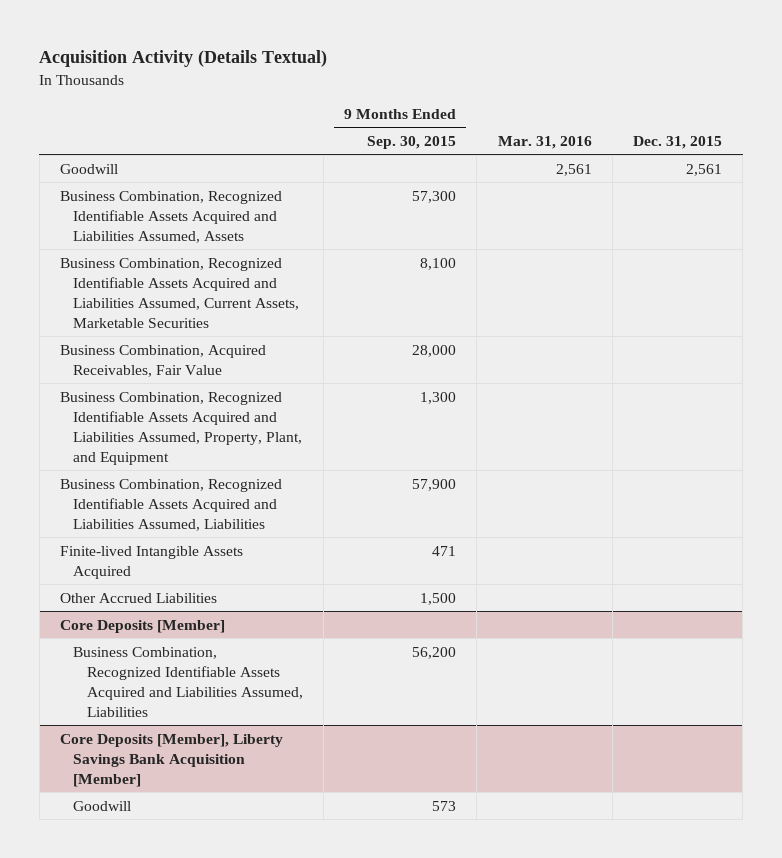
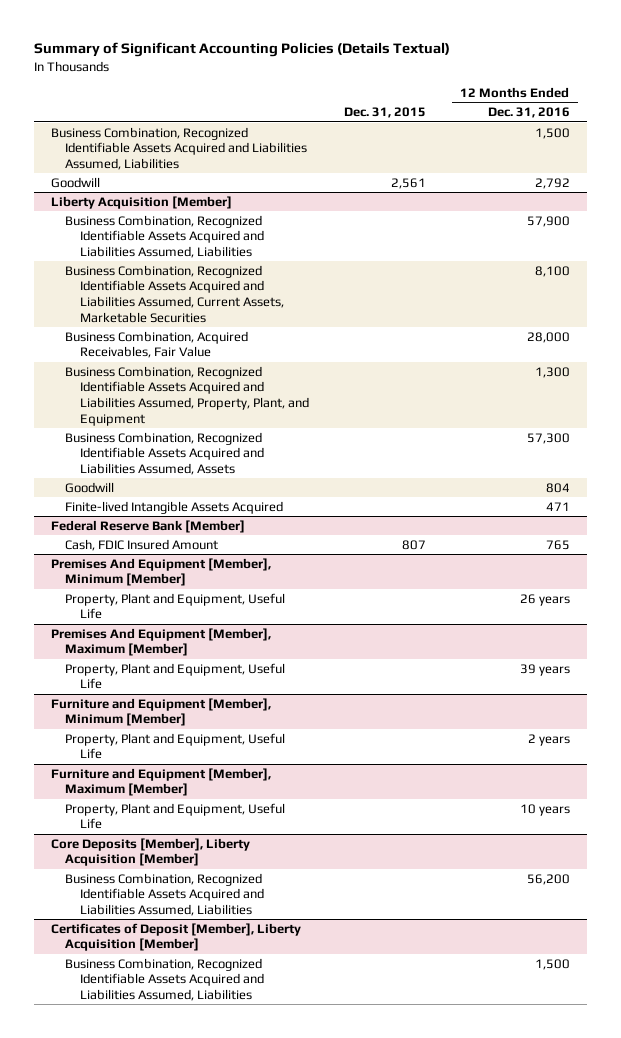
- Acquisition Activity (Details Textual)
+ Summary of Significant Accounting Policies (Details Textual)
- | 9 Months Ended Sep. 30, 2015 | Mar. 31, 2016 | Dec. 31, 2015
+ | Dec. 31, 2015 | 12 Months Ended Dec. 31, 2016
- Business Combination, Recognized Identifiable Assets Acquired and Liabilities Assumed, Assets | 57,300 | |
- Business Combination, Recognized Identifiable Assets Acquired and Liabilities Assumed, Current Assets, Marketable Securities | 8,100 | |
- Business Combination, Acquired Receivables, Fair Value | 28,000 | |
- Business Combination, Recognized Identifiable Assets Acquired and Liabilities Assumed, Property, Plant, and Equipment | 1,300 | |
- Finite-lived Intangible Assets Acquired | 471 | |
- Other Accrued Liabilities | 1,500 | |
- Core Deposits [Member]
- Business Combination, Recognized Identifiable Assets Acquired and Liabilities Assumed, Liabilities | 56,200 | |
- Core Deposits [Member], Liberty Savings Bank Acquisition [Member]
- Goodwill | 573 | |
moved down: Goodwill | 2,561 | 2,792
+ Liberty Acquisition [Member]
+ Business Combination, Recognized Identifiable Assets Acquired and Liabilities Assumed, Liabilities | | 57,900
+ Business Combination, Recognized Identifiable Assets Acquired and Liabilities Assumed, Current Assets, Marketable Securities | | 8,100
+ Business Combination, Acquired Receivables, Fair Value | | 28,000
+ Business Combination, Recognized Identifiable Assets Acquired and Liabilities Assumed, Property, Plant, and Equipment | | 1,300
+ Business Combination, Recognized Identifiable Assets Acquired and Liabilities Assumed, Assets | | 57,300
+ Goodwill | | 804
+ Finite-lived Intangible Assets Acquired | | 471
+ Federal Reserve Bank [Member]
+ Cash, FDIC Insured Amount | 807 | 765
+ Premises And Equipment [Member], Minimum [Member]
+ Property, Plant and Equipment, Useful Life | | 26 years
+ Premises And Equipment [Member], Maximum [Member]
+ Property, Plant and Equipment, Useful Life | | 39 years
+ Furniture and Equipment [Member], Minimum [Member]
+ Property, Plant and Equipment, Useful Life | | 2 years
+ Furniture and Equipment [Member], Maximum [Member]
+ Property, Plant and Equipment, Useful Life | | 10 years
+ Core Deposits [Member], Liberty Acquisition [Member]
+ Business Combination, Recognized Identifiable Assets Acquired and Liabilities Assumed, Liabilities | | 56,200
+ Certificates of Deposit [Member], Liberty Acquisition [Member]
+ Business Combination, Recognized Identifiable Assets Acquired and Liabilities Assumed, Liabilities | | 1,500

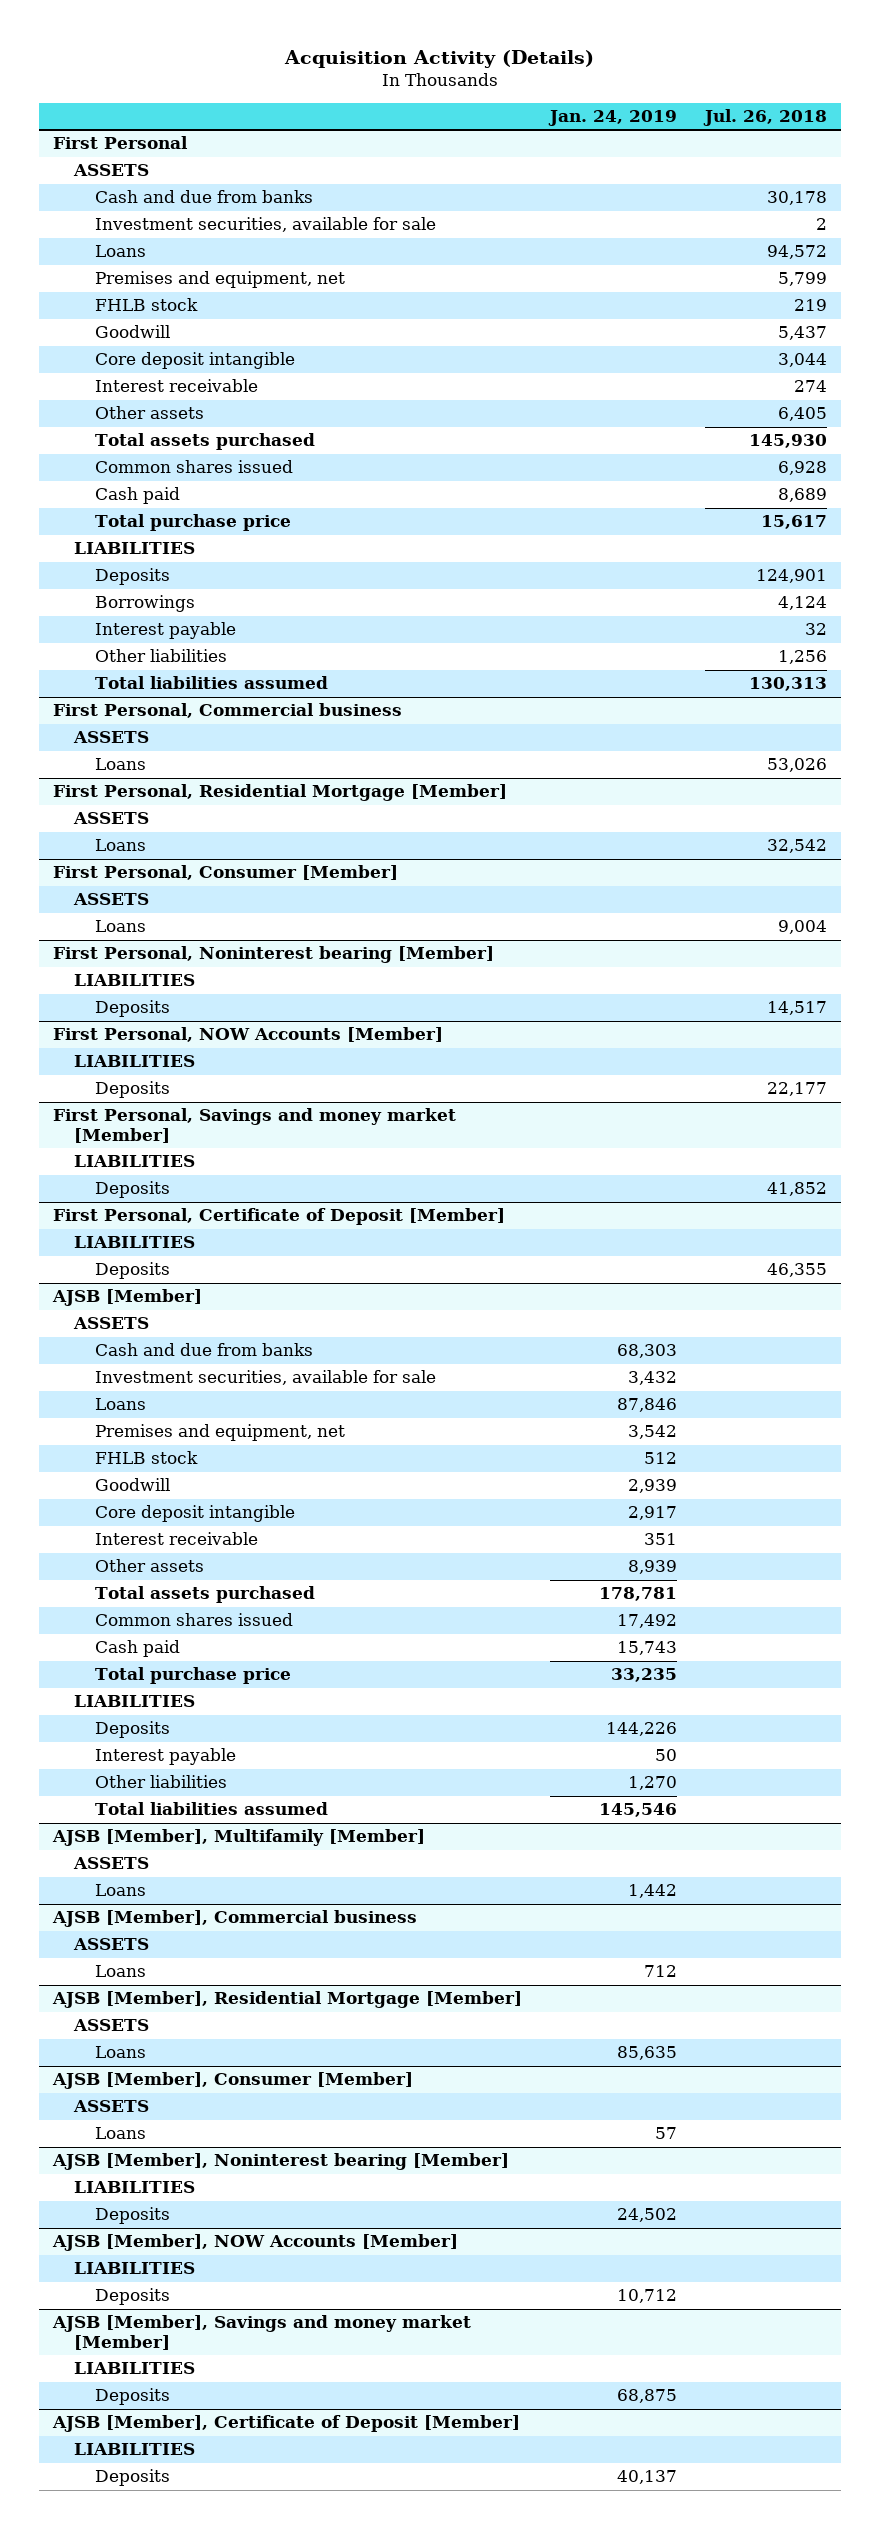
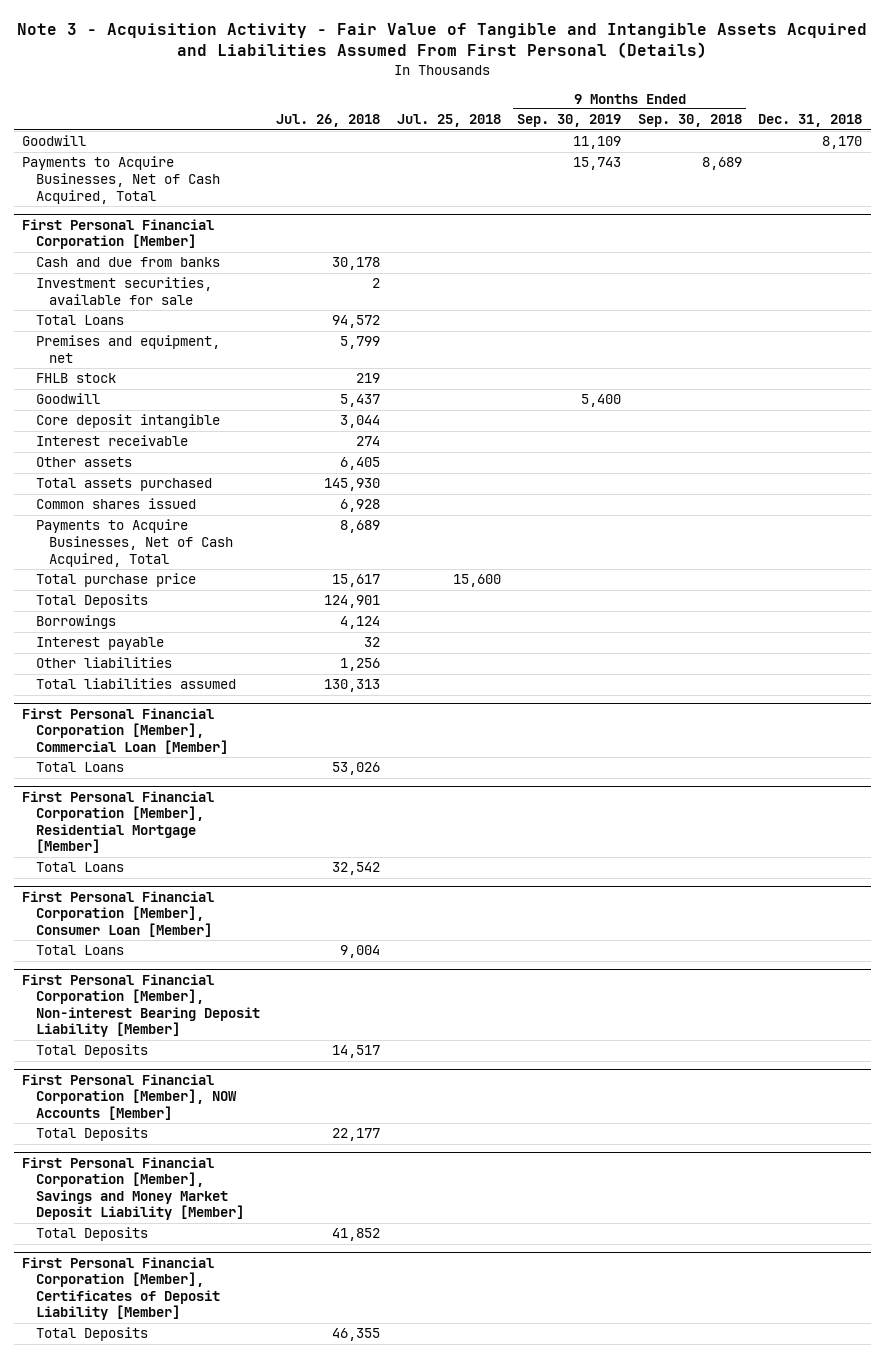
- Acquisition Activity (Details)
+ Note 3 - Acquisition Activity - Fair Value of Tangible and Intangible Assets Acquired and Liabilities Assumed From First Personal (Details)
- | Jan. 24, 2019 | Jul. 26, 2018
+ | Jul. 26, 2018 | Jul. 25, 2018 | 9 Months Ended Sep. 30, 2019 | 9 Months Ended Sep. 30, 2018 | Dec. 31, 2018
- First Personal
- ASSETS
+ Goodwill | | | 11,109 | | 8,170
+ Payments to Acquire Businesses, Net of Cash Acquired, Total | | | 15,743 | 8,689 |
+ First Personal Financial Corporation [Member]
- Loans | | 94,572
+ Total Loans | 94,572 | | | |
- Cash paid | | 8,689
+ Payments to Acquire Businesses, Net of Cash Acquired, Total | 8,689 | | | |
- LIABILITIES
- Deposits | | 124,901
+ Total Deposits | 124,901 | | | |
- First Personal, Commercial business
- ASSETS
- Loans | | 53,026
- First Personal, Residential Mortgage [Member]
- ASSETS
- Loans | | 32,542
- First Personal, Consumer [Member]
- ASSETS
- Loans | | 9,004
- First Personal, Noninterest bearing [Member]
- LIABILITIES
- Deposits | | 14,517
- First Personal, NOW Accounts [Member]
- LIABILITIES
- Deposits | | 22,177
- First Personal, Savings and money market [Member]
- LIABILITIES
- Deposits | | 41,852
- First Personal, Certificate of Deposit [Member]
- LIABILITIES
- Deposits | | 46,355
- AJSB [Member]
- ASSETS
- Cash and due from banks | 68,303 |
- Investment securities, available for sale | 3,432 |
- Loans | 87,846 |
- Premises and equipment, net | 3,542 |
- FHLB stock | 512 |
- Goodwill | 2,939 |
- Core deposit intangible | 2,917 |
- Interest receivable | 351 |
- Other assets | 8,939 |
- Total assets purchased | 178,781 |
- Common shares issued | 17,492 |
- Cash paid | 15,743 |
- Total purchase price | 33,235 |
- LIABILITIES
- Deposits | 144,226 |
- Interest payable | 50 |
- Other liabilities | 1,270 |
- Total liabilities assumed | 145,546 |
- AJSB [Member], Multifamily [Member]
- ASSETS
- Loans | 1,442 |
- AJSB [Member], Commercial business
- ASSETS
- Loans | 712 |
- AJSB [Member], Residential Mortgage [Member]
- ASSETS
- Loans | 85,635 |
- AJSB [Member], Consumer [Member]
- ASSETS
- Loans | 57 |
- AJSB [Member], Noninterest bearing [Member]
- LIABILITIES
- Deposits | 24,502 |
- AJSB [Member], NOW Accounts [Member]
- LIABILITIES
- Deposits | 10,712 |
- AJSB [Member], Savings and money market [Member]
- LIABILITIES
- Deposits | 68,875 |
- AJSB [Member], Certificate of Deposit [Member]
- LIABILITIES
- Deposits | 40,137 |
+ First Personal Financial Corporation [Member], Commercial Loan [Member]
+ Total Loans | 53,026 | | | |
+ First Personal Financial Corporation [Member], Residential Mortgage [Member]
+ Total Loans | 32,542 | | | |
+ First Personal Financial Corporation [Member], Consumer Loan [Member]
+ Total Loans | 9,004 | | | |
+ First Personal Financial Corporation [Member], Non-interest Bearing Deposit Liability [Member]
+ Total Deposits | 14,517 | | | |
+ First Personal Financial Corporation [Member], NOW Accounts [Member]
+ Total Deposits | 22,177 | | | |
+ First Personal Financial Corporation [Member], Savings and Money Market Deposit Liability [Member]
+ Total Deposits | 41,852 | | | |
+ First Personal Financial Corporation [Member], Certificates of Deposit Liability [Member]
+ Total Deposits | 46,355 | | | |

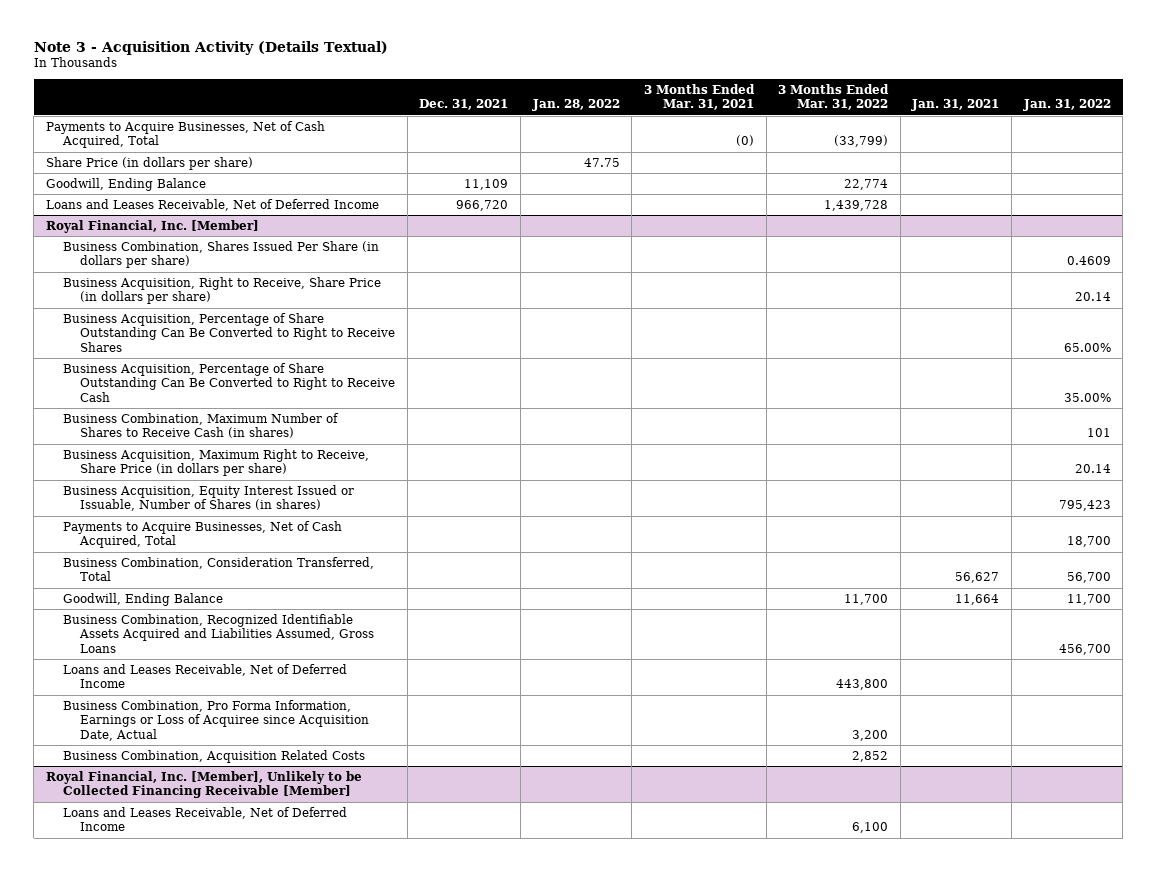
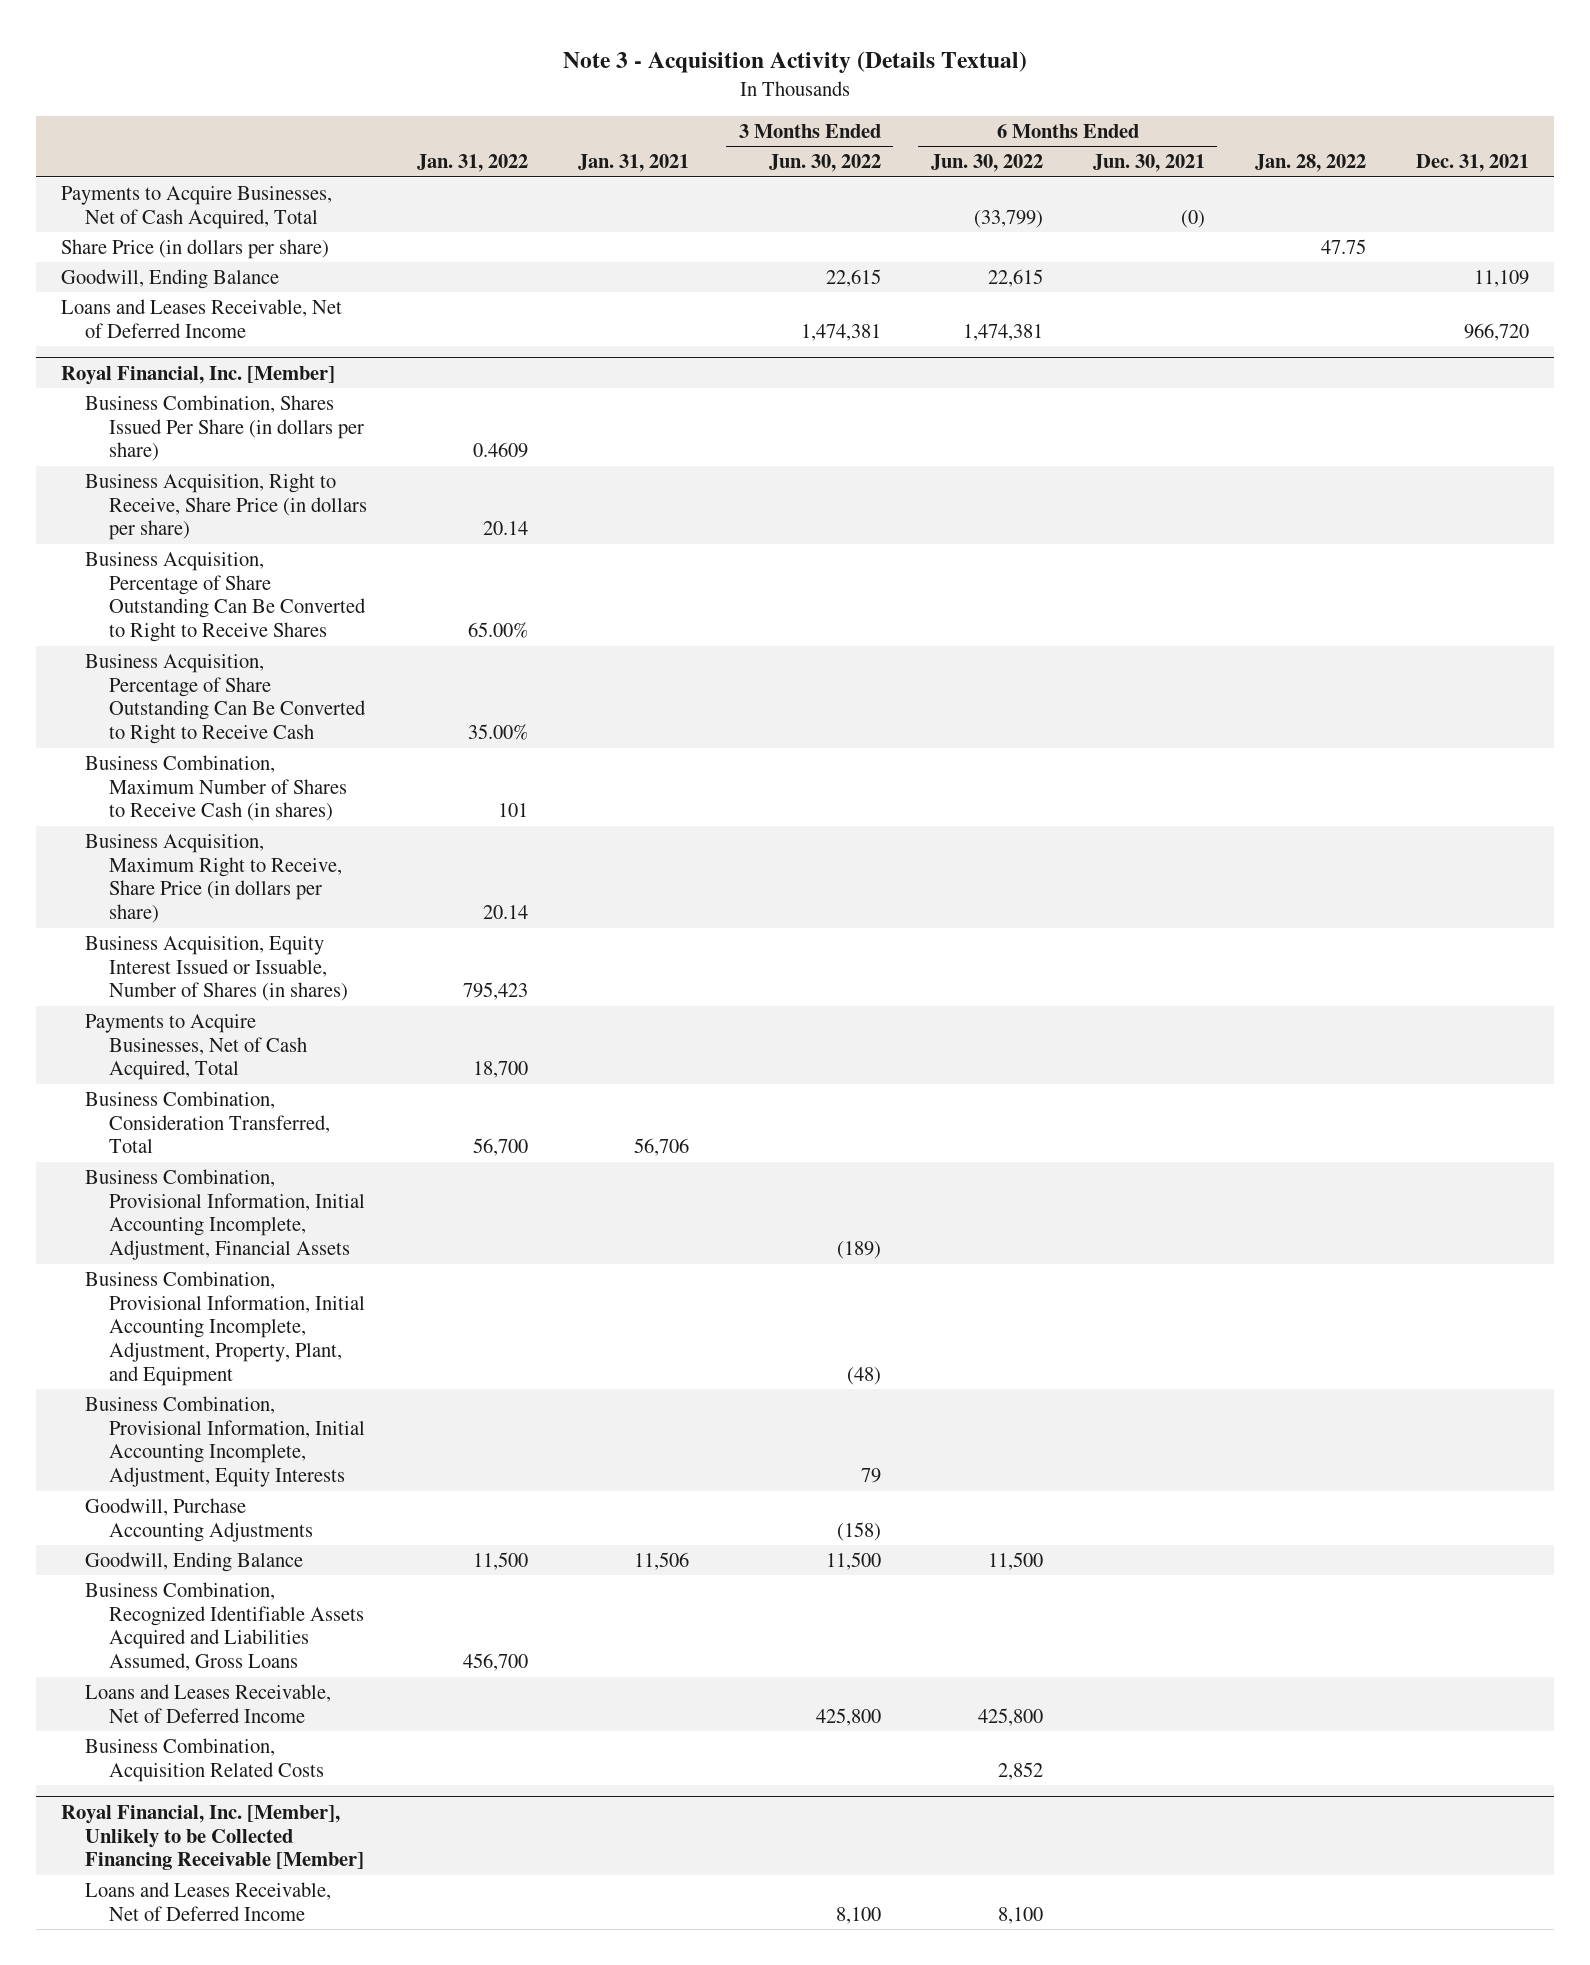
- | Dec. 31, 2021 | Jan. 28, 2022 | 3 Months Ended Mar. 31, 2021 | 3 Months Ended Mar. 31, 2022 | Jan. 31, 2021 | Jan. 31, 2022
+ | Jan. 31, 2022 | Jan. 31, 2021 | 3 Months Ended Jun. 30, 2022 | 6 Months Ended Jun. 30, 2022 | 6 Months Ended Jun. 30, 2021 | Jan. 28, 2022 | Dec. 31, 2021
@ Royal Financial, Inc. [Member]
- Business Combination, Consideration Transferred, Total | | | | | 56,627 | 56,700
- Goodwill, Ending Balance | | | | 11,700 | 11,664 | 11,700
+ Business Combination, Consideration Transferred, Total | 56,700 | 56,706 | | | | |
+ Business Combination, Provisional Information, Initial Accounting Incomplete, Adjustment, Financial Assets | | | (189) | | | |
+ Business Combination, Provisional Information, Initial Accounting Incomplete, Adjustment, Property, Plant, and Equipment | | | (48) | | | |
+ Business Combination, Provisional Information, Initial Accounting Incomplete, Adjustment, Equity Interests | | | 79 | | | |
+ Goodwill, Purchase Accounting Adjustments | | | (158) | | | |
+ Goodwill, Ending Balance | 11,500 | 11,506 | 11,500 | 11,500 | | |
- Business Combination, Pro Forma Information, Earnings or Loss of Acquiree since Acquisition Date, Actual | | | | 3,200 | |

